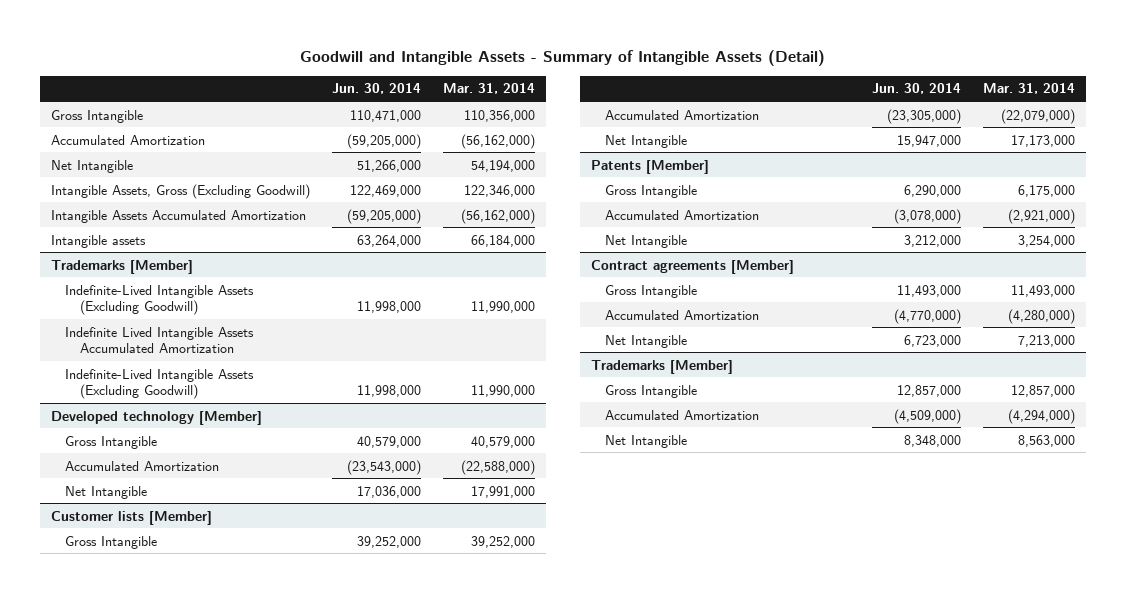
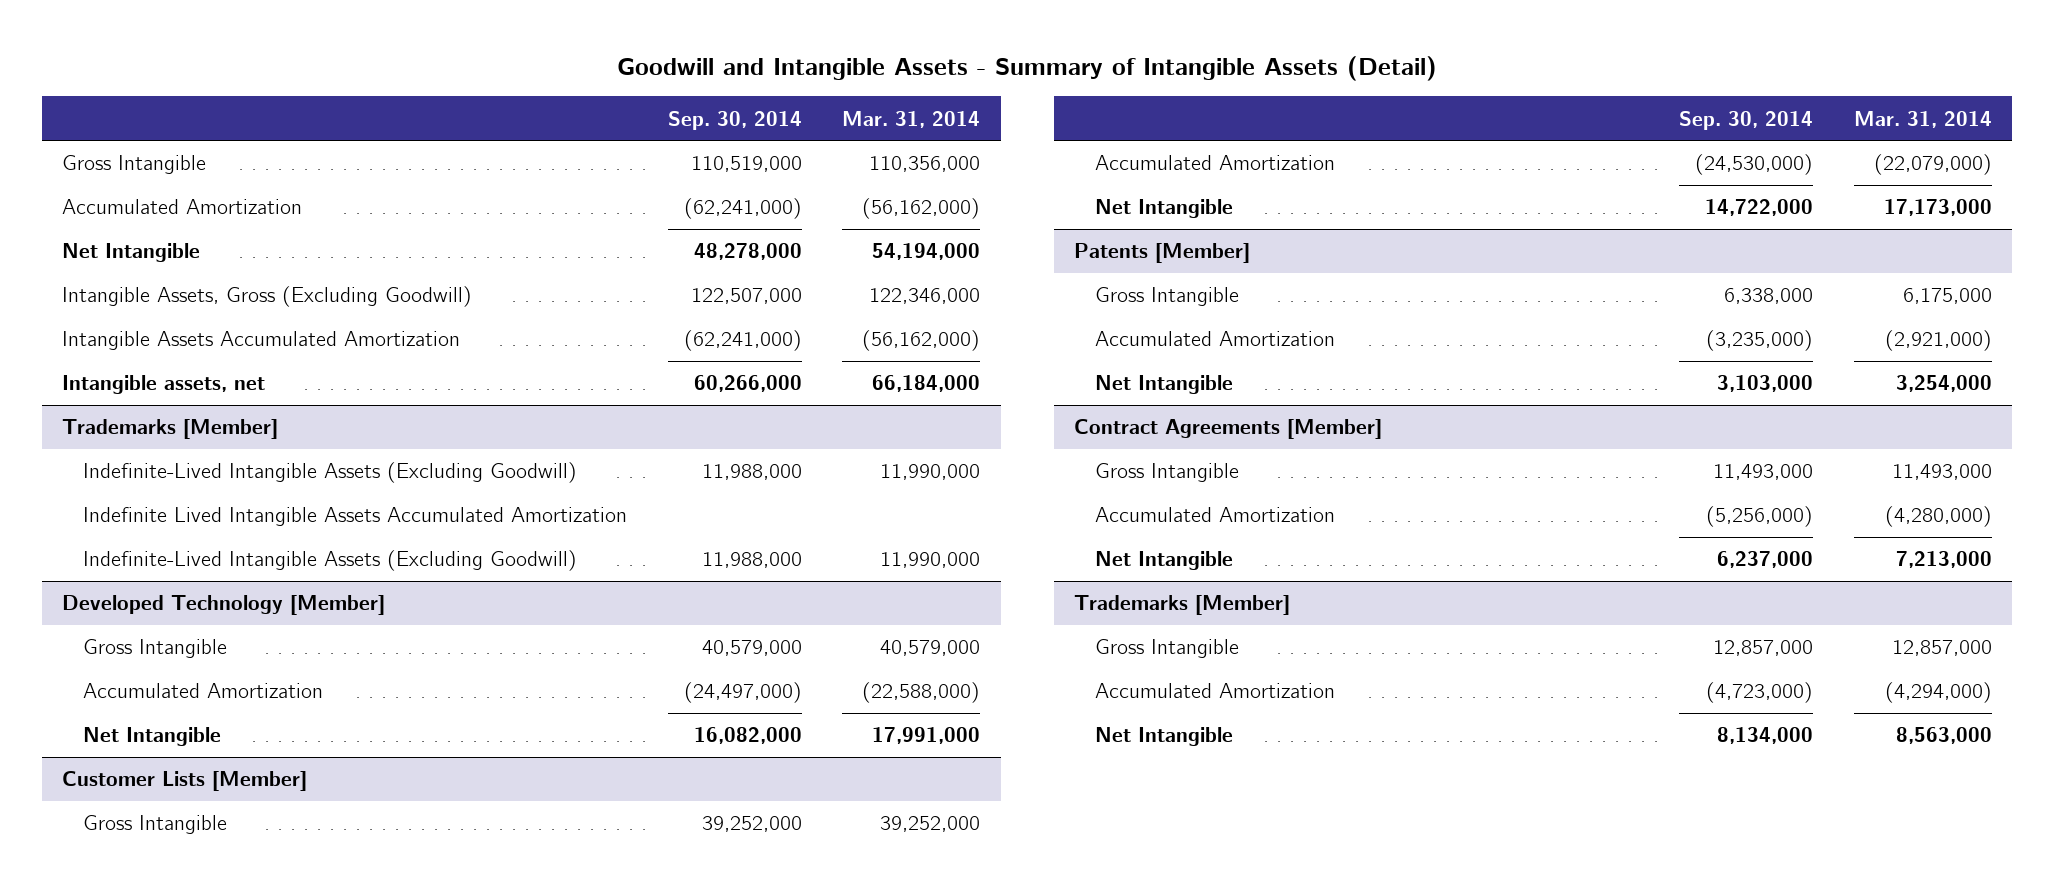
- | Jun. 30, 2014 | Mar. 31, 2014
+ | Sep. 30, 2014 | Mar. 31, 2014
- Intangible assets | 63,264,000 | 66,184,000
+ Intangible assets, net | 60,266,000 | 66,184,000
- Developed technology [Member]
+ Developed Technology [Member]
- Customer lists [Member]
+ Customer Lists [Member]
- Contract agreements [Member]
+ Contract Agreements [Member]

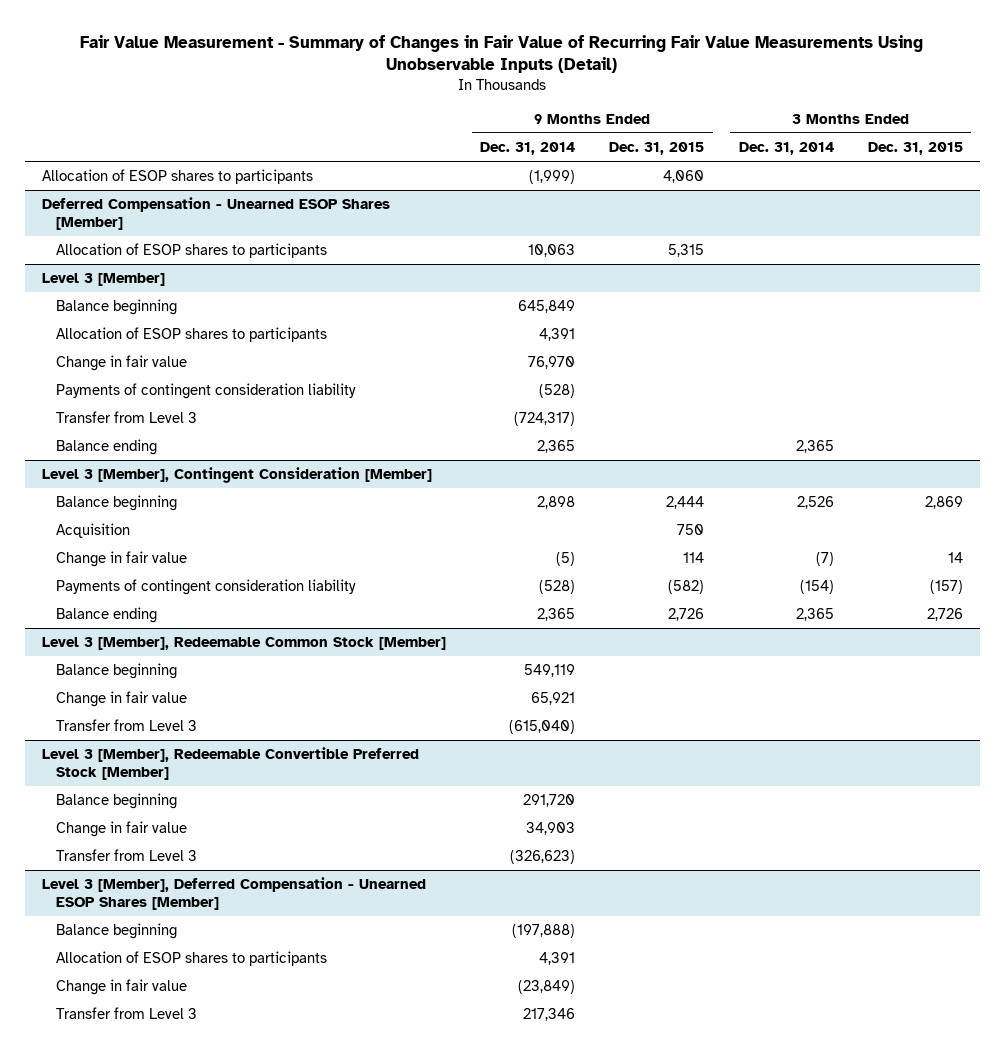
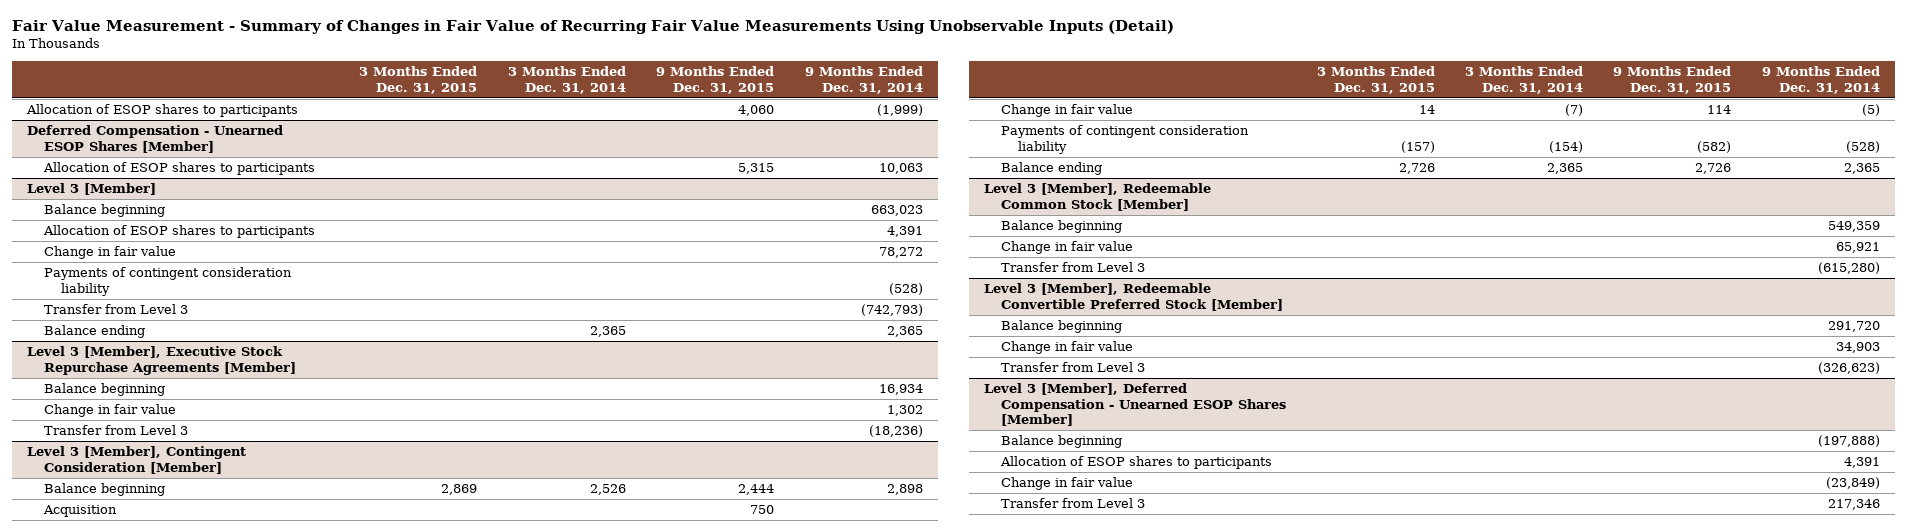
- | 9 Months Ended Dec. 31, 2014 | 9 Months Ended Dec. 31, 2015 | 3 Months Ended Dec. 31, 2014 | 3 Months Ended Dec. 31, 2015
+ | 3 Months Ended Dec. 31, 2015 | 3 Months Ended Dec. 31, 2014 | 9 Months Ended Dec. 31, 2015 | 9 Months Ended Dec. 31, 2014
@ Level 3 [Member]
- Balance beginning | 645,849 | | |
+ Balance beginning | | | | 663,023
- Change in fair value | 76,970 | | |
+ Change in fair value | | | | 78,272
- Transfer from Level 3 | (724,317) | | |
+ Transfer from Level 3 | | | | (742,793)
+ Level 3 [Member], Executive Stock Repurchase Agreements [Member]
+ Balance beginning | | | | 16,934
+ Change in fair value | | | | 1,302
+ Transfer from Level 3 | | | | (18,236)
@ Level 3 [Member], Redeemable Common Stock [Member]
- Balance beginning | 549,119 | | |
+ Balance beginning | | | | 549,359
- Transfer from Level 3 | (615,040) | | |
+ Transfer from Level 3 | | | | (615,280)

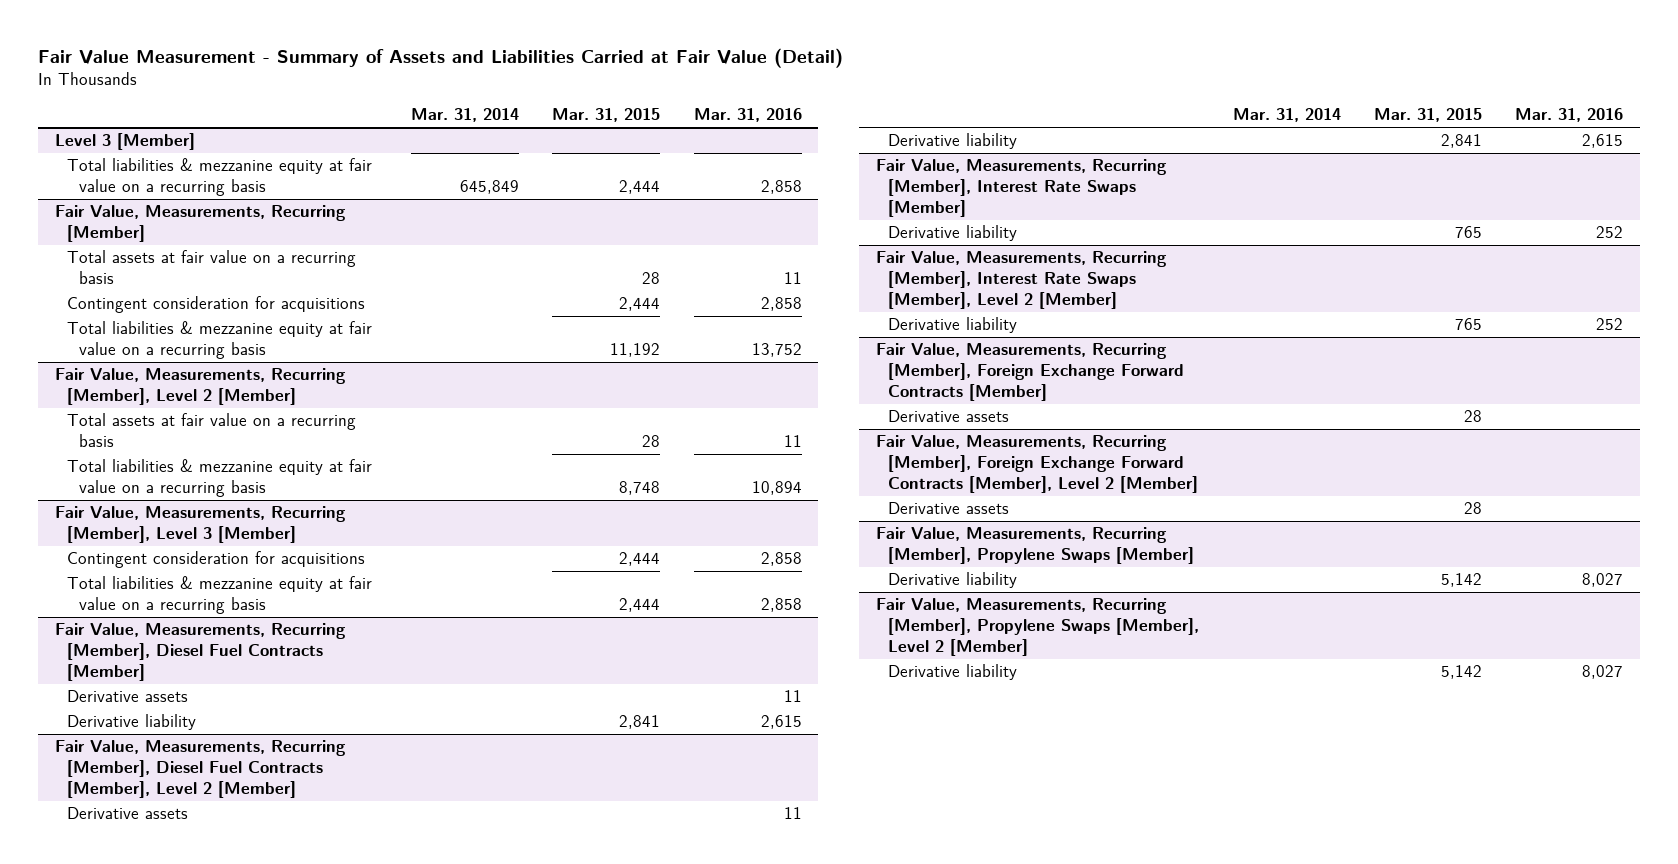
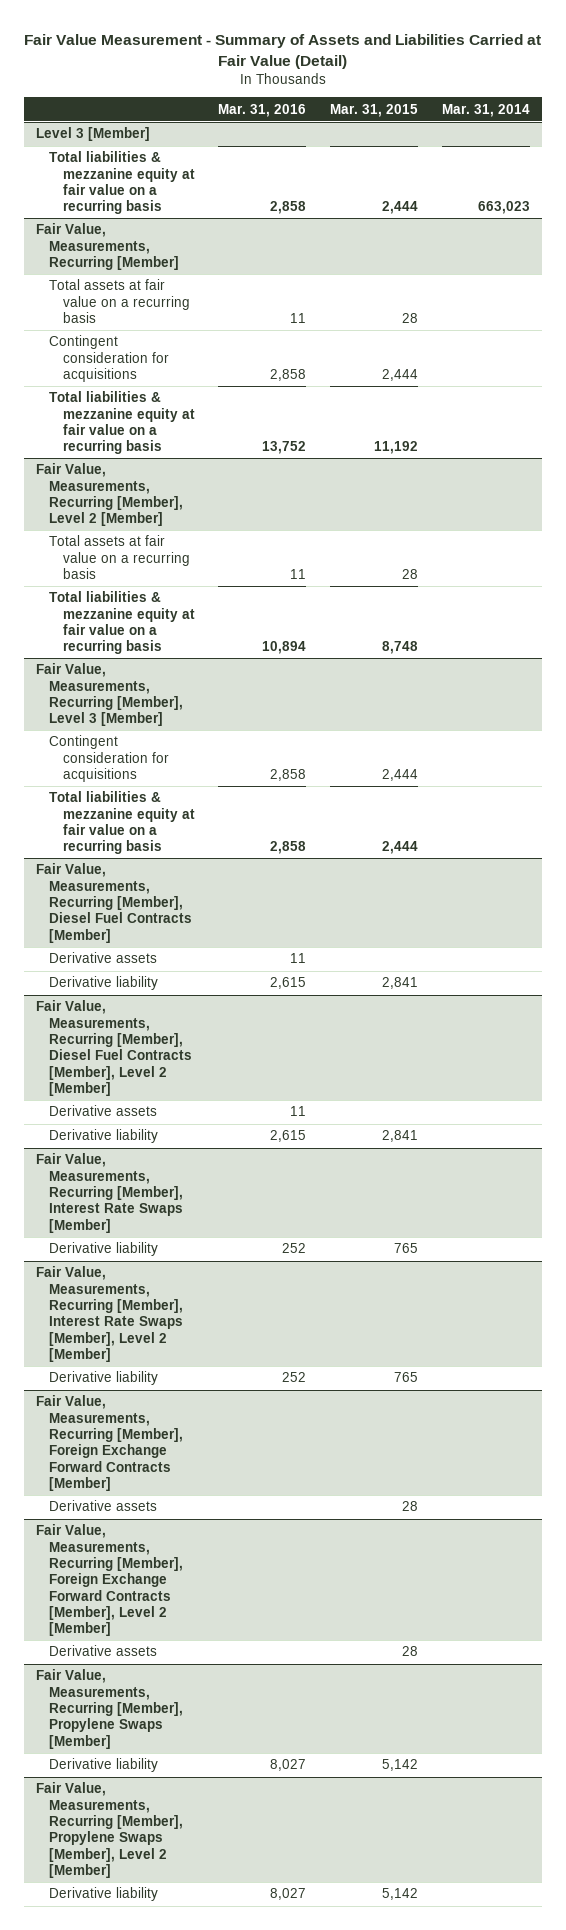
- | Mar. 31, 2014 | Mar. 31, 2015 | Mar. 31, 2016
+ | Mar. 31, 2016 | Mar. 31, 2015 | Mar. 31, 2014
@ Level 3 [Member]
- Total liabilities & mezzanine equity at fair value on a recurring basis | 645,849 | 2,444 | 2,858
+ Total liabilities & mezzanine equity at fair value on a recurring basis | 2,858 | 2,444 | 663,023

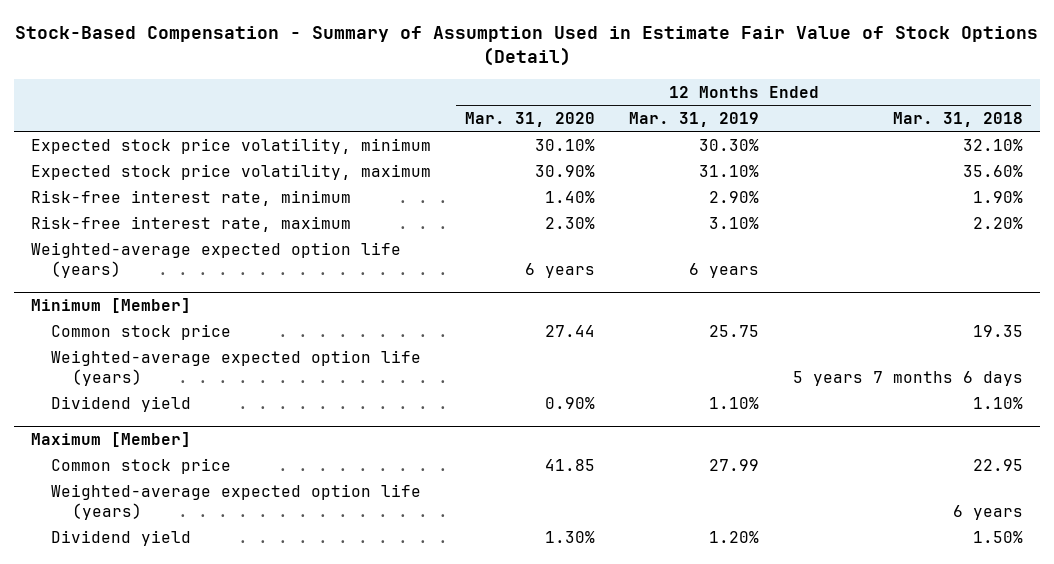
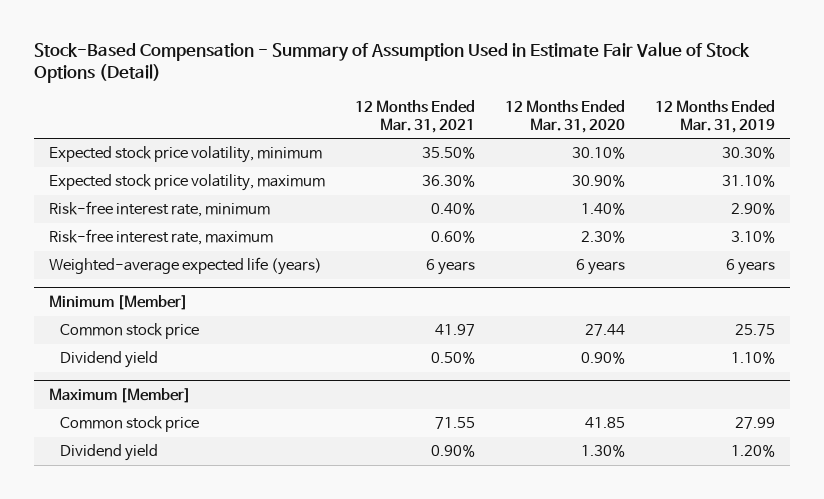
- | 12 Months Ended Mar. 31, 2020 | 12 Months Ended Mar. 31, 2019 | 12 Months Ended Mar. 31, 2018
+ | 12 Months Ended Mar. 31, 2021 | 12 Months Ended Mar. 31, 2020 | 12 Months Ended Mar. 31, 2019
- Weighted-average expected option life (years) | 6 years | 6 years |
+ Weighted-average expected life (years) | 6 years | 6 years | 6 years
@ Minimum [Member]
- Weighted-average expected option life (years) | | | 5 years 7 months 6 days
@ Maximum [Member]
- Weighted-average expected option life (years) | | | 6 years

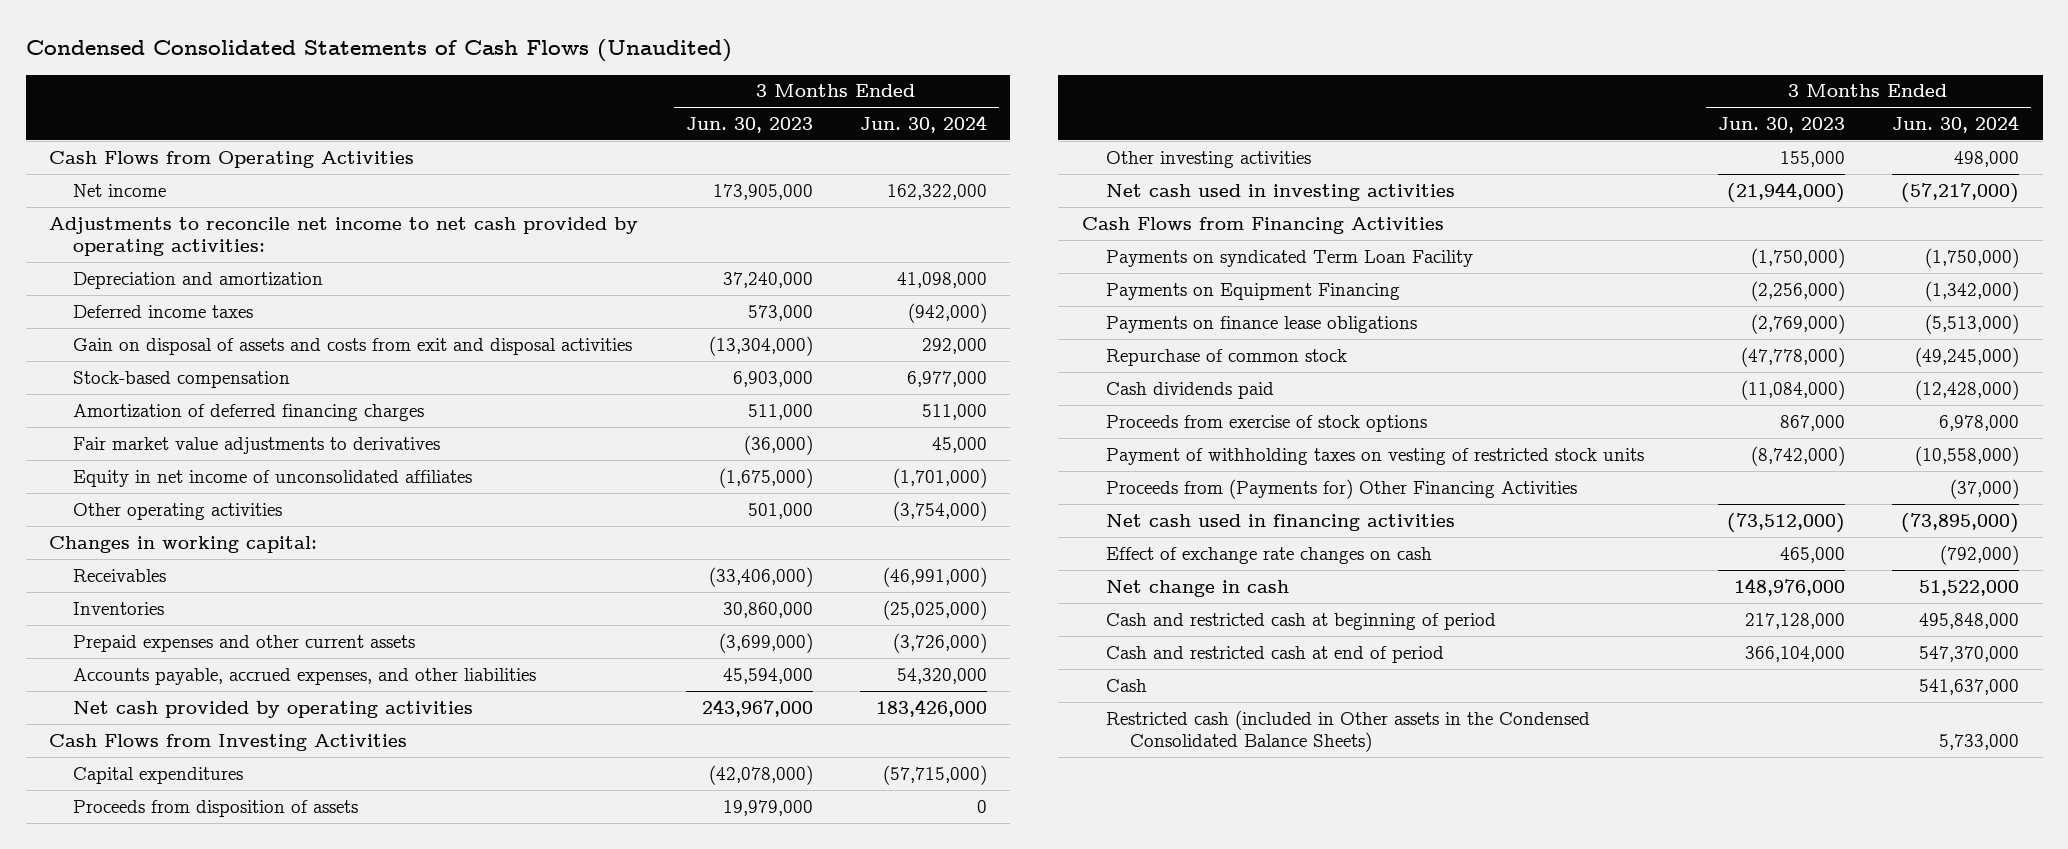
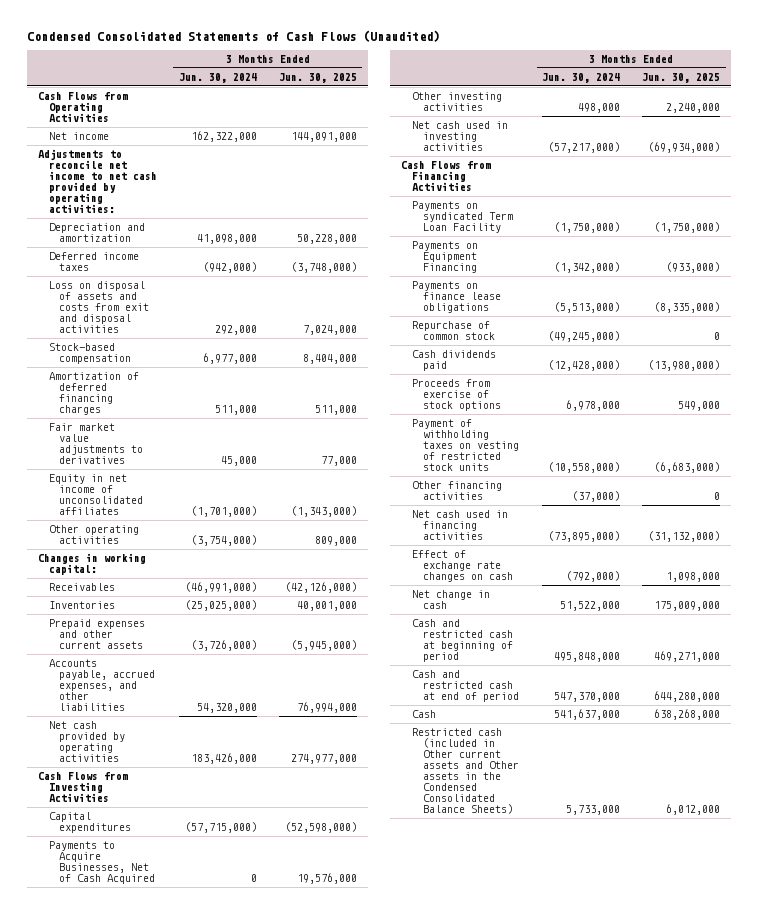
- | 3 Months Ended Jun. 30, 2023 | 3 Months Ended Jun. 30, 2024
+ | 3 Months Ended Jun. 30, 2024 | 3 Months Ended Jun. 30, 2025
- Gain on disposal of assets and costs from exit and disposal activities | (13,304,000) | 292,000
+ Loss on disposal of assets and costs from exit and disposal activities | 292,000 | 7,024,000
- Proceeds from disposition of assets | 19,979,000 | 0
+ Payments to Acquire Businesses, Net of Cash Acquired | 0 | 19,576,000
- Proceeds from (Payments for) Other Financing Activities | | (37,000)
+ Other financing activities | (37,000) | 0
- Restricted cash (included in Other assets in the Condensed Consolidated Balance Sheets) | | 5,733,000
+ Restricted cash (included in Other current assets and Other assets in the Condensed Consolidated Balance Sheets) | 5,733,000 | 6,012,000

